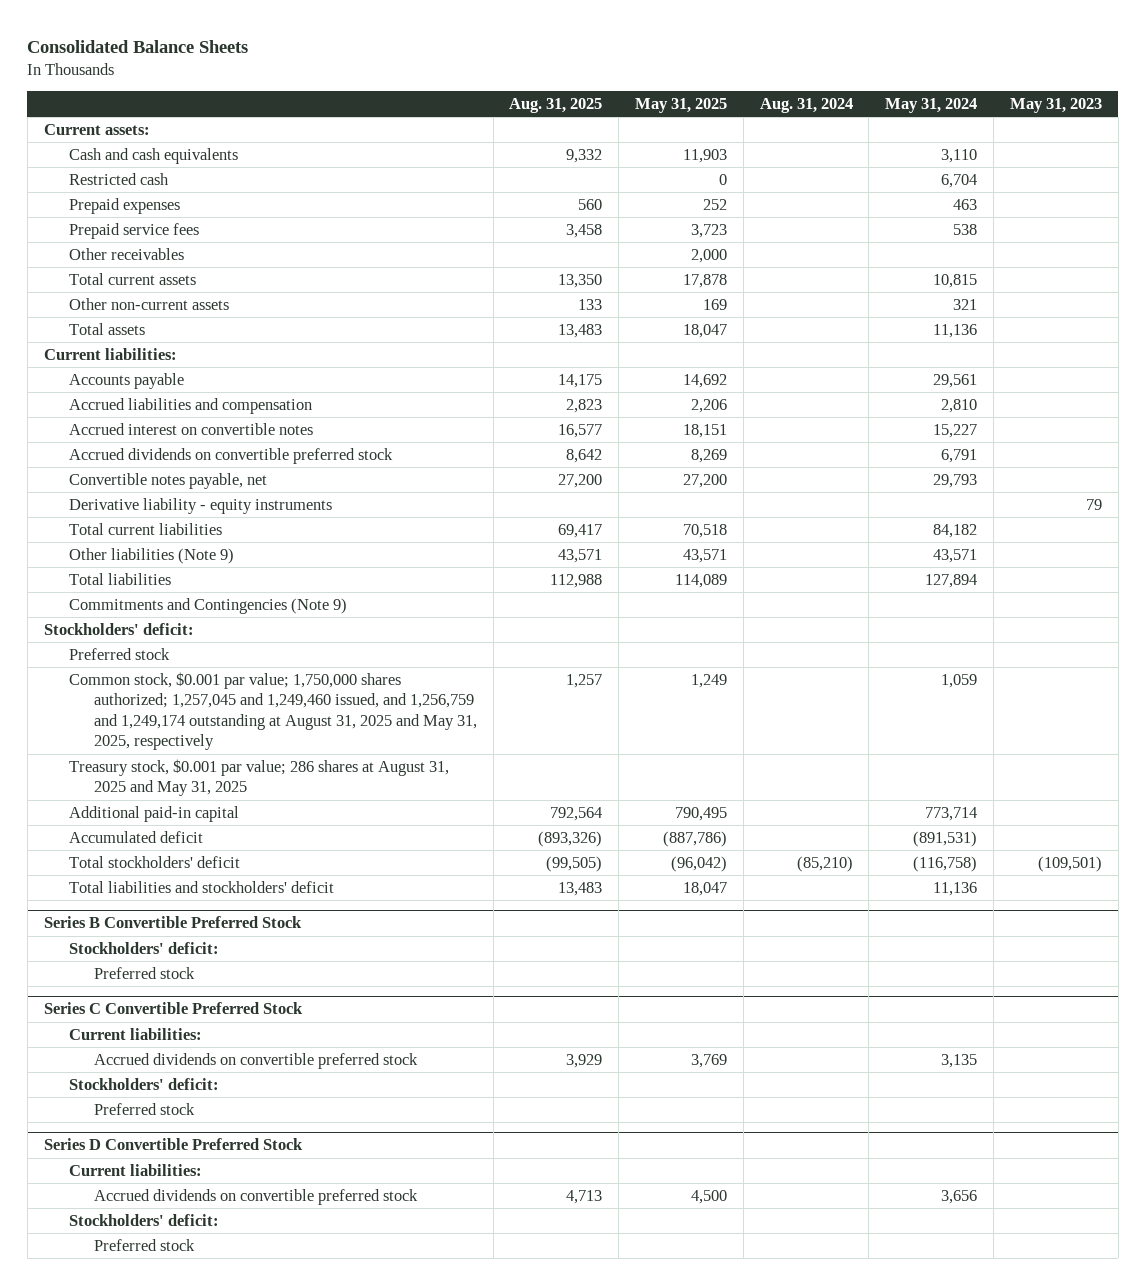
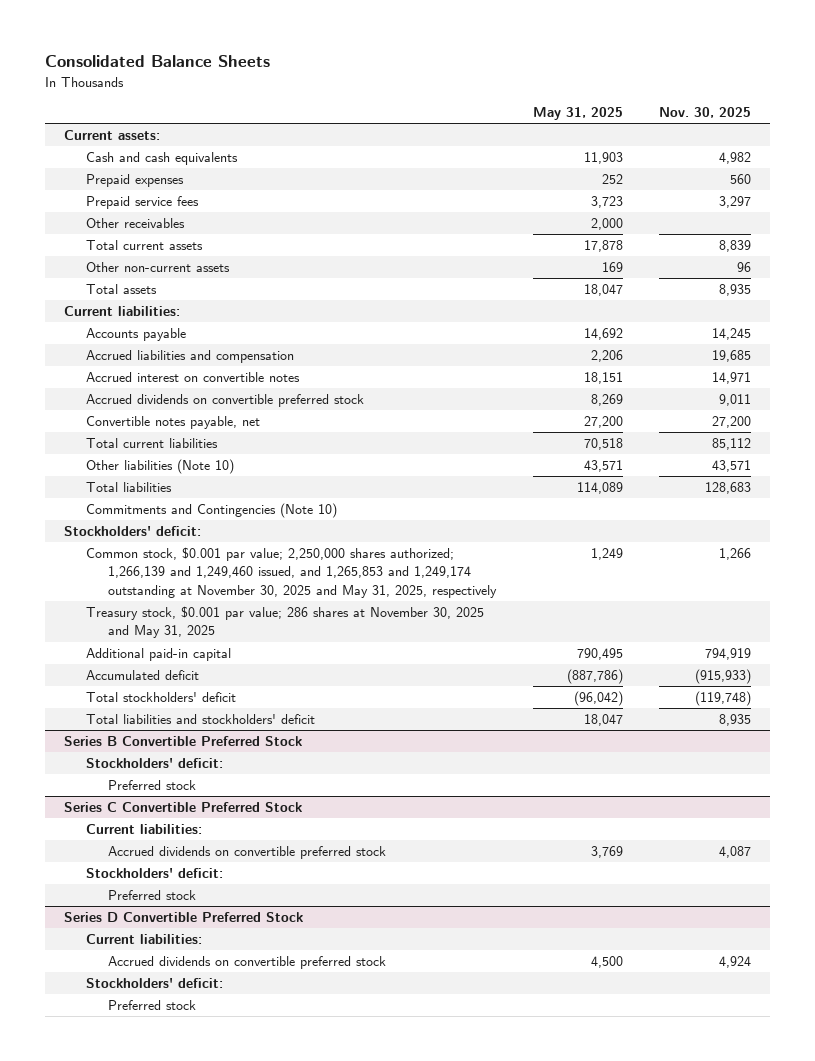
- | Aug. 31, 2025 | May 31, 2025 | Aug. 31, 2024 | May 31, 2024 | May 31, 2023
+ | May 31, 2025 | Nov. 30, 2025
- Restricted cash | | 0 | | 6,704 |
- Derivative liability - equity instruments | | | | | 79
- Other liabilities (Note 9) | 43,571 | 43,571 | | 43,571 |
+ Other liabilities (Note 10) | 43,571 | 43,571
- Commitments and Contingencies (Note 9)
+ Commitments and Contingencies (Note 10)
- Preferred stock
- Common stock, $0.001 par value; 1,750,000 shares authorized; 1,257,045 and 1,249,460 issued, and 1,256,759 and 1,249,174 outstanding at August 31, 2025 and May 31, 2025, respectively | 1,257 | 1,249 | | 1,059 |
- Treasury stock, $0.001 par value; 286 shares at August 31, 2025 and May 31, 2025
+ Common stock, $0.001 par value; 2,250,000 shares authorized; 1,266,139 and 1,249,460 issued, and 1,265,853 and 1,249,174 outstanding at November 30, 2025 and May 31, 2025, respectively | 1,249 | 1,266
+ Treasury stock, $0.001 par value; 286 shares at November 30, 2025 and May 31, 2025

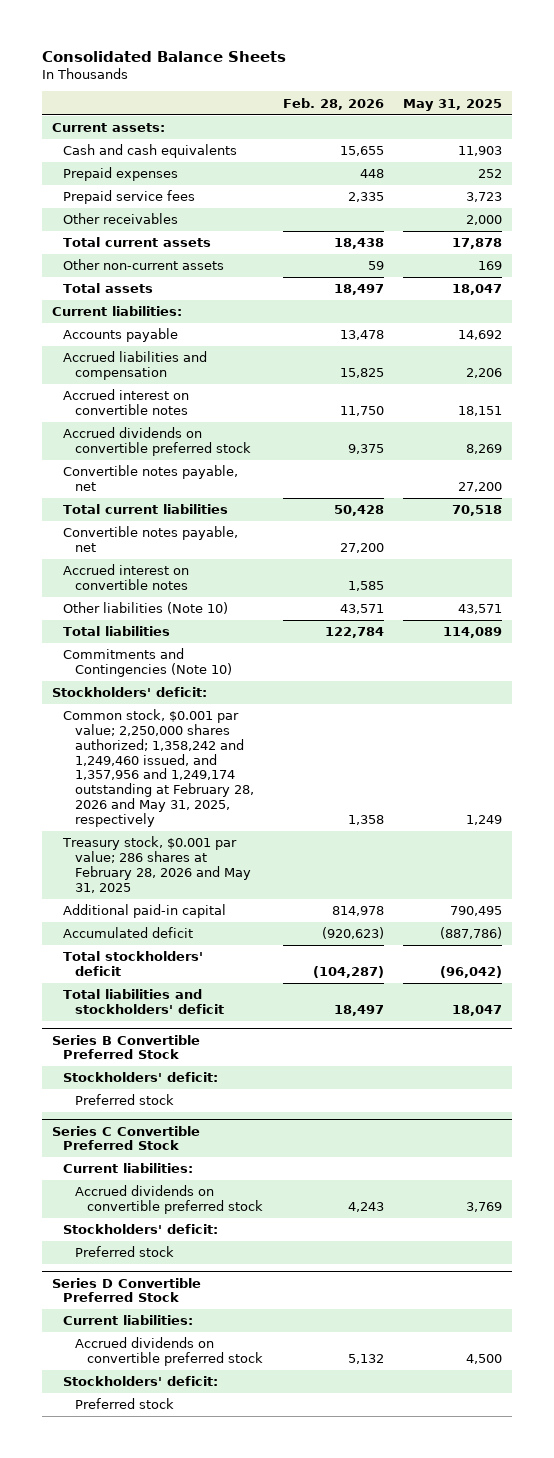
- | May 31, 2025 | Nov. 30, 2025
+ | Feb. 28, 2026 | May 31, 2025
+ Convertible notes payable, net | 27,200 |
+ Accrued interest on convertible notes | 1,585 |
- Common stock, $0.001 par value; 2,250,000 shares authorized; 1,266,139 and 1,249,460 issued, and 1,265,853 and 1,249,174 outstanding at November 30, 2025 and May 31, 2025, respectively | 1,249 | 1,266
- Treasury stock, $0.001 par value; 286 shares at November 30, 2025 and May 31, 2025
+ Common stock, $0.001 par value; 2,250,000 shares authorized; 1,358,242 and 1,249,460 issued, and 1,357,956 and 1,249,174 outstanding at February 28, 2026 and May 31, 2025, respectively | 1,358 | 1,249
+ Treasury stock, $0.001 par value; 286 shares at February 28, 2026 and May 31, 2025

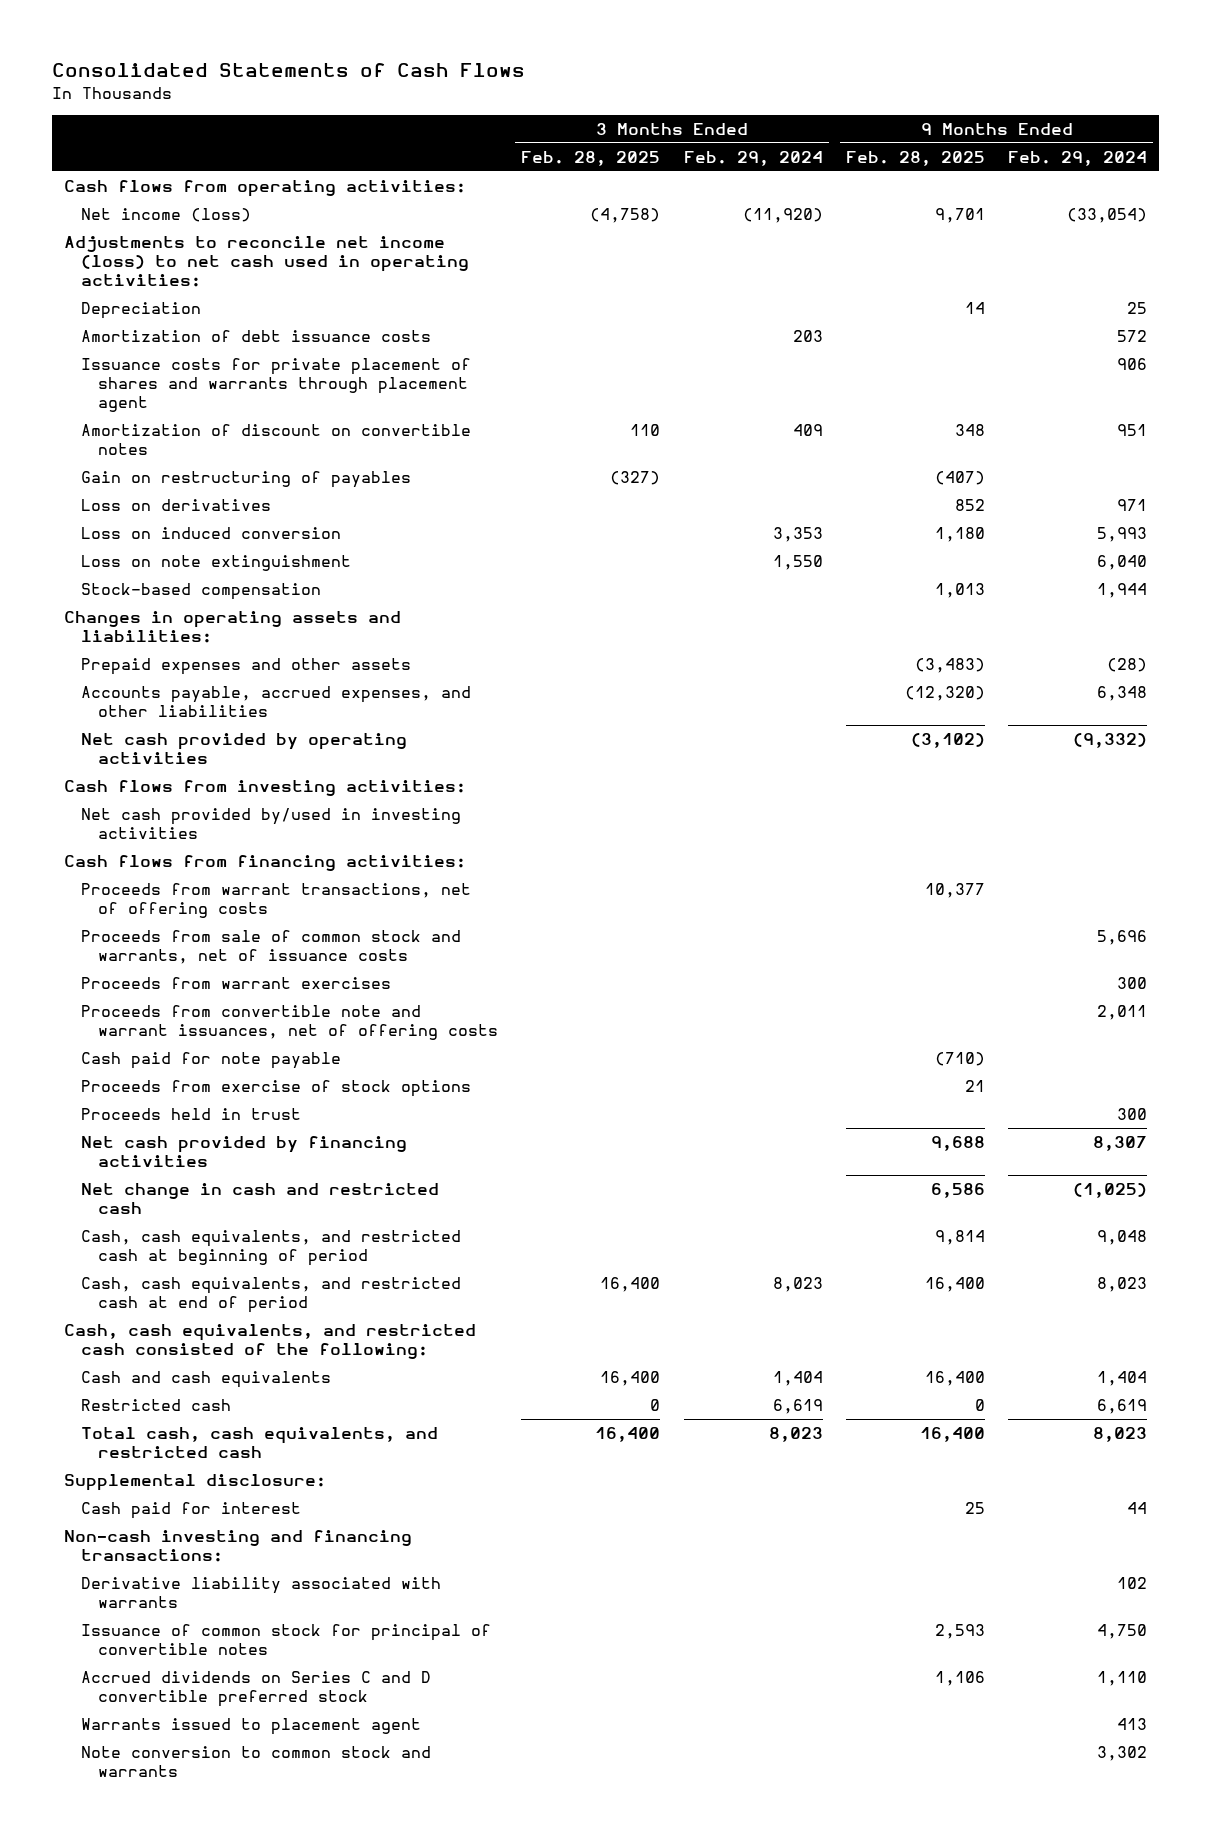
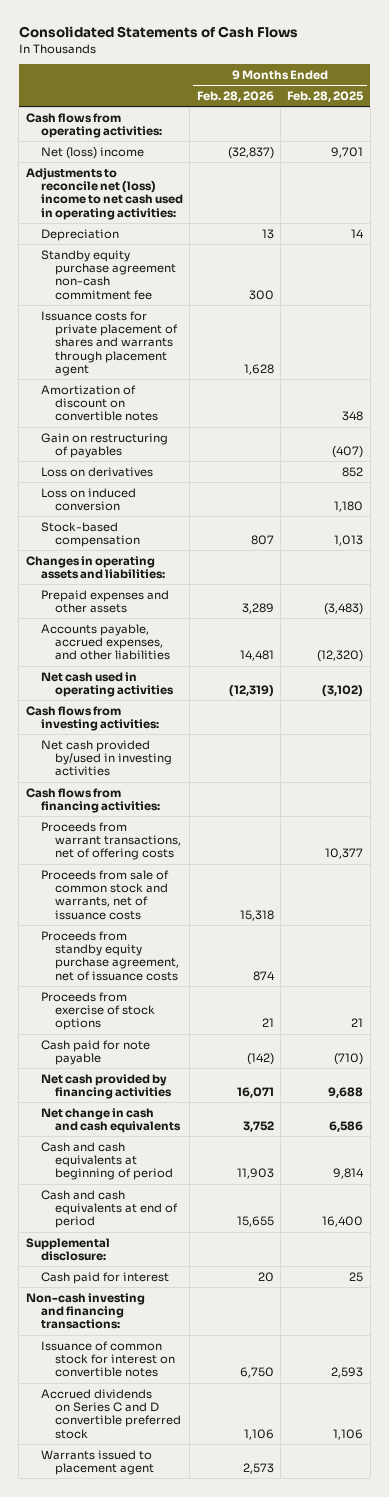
- | 3 Months Ended Feb. 28, 2025 | 3 Months Ended Feb. 29, 2024 | 9 Months Ended Feb. 28, 2025 | 9 Months Ended Feb. 29, 2024
+ | 9 Months Ended Feb. 28, 2026 | 9 Months Ended Feb. 28, 2025
- Net income (loss) | (4,758) | (11,920) | 9,701 | (33,054)
- Adjustments to reconcile net income (loss) to net cash used in operating activities:
+ Net (loss) income | (32,837) | 9,701
+ Adjustments to reconcile net (loss) income to net cash used in operating activities:
- Amortization of debt issuance costs | | 203 | | 572
+ Standby equity purchase agreement non-cash commitment fee | 300 |
- Loss on note extinguishment | | 1,550 | | 6,040
- Net cash provided by operating activities | | | (3,102) | (9,332)
+ Net cash used in operating activities | (12,319) | (3,102)
- Proceeds from warrant exercises | | | | 300
- Proceeds from convertible note and warrant issuances, net of offering costs | | | | 2,011
+ Proceeds from standby equity purchase agreement, net of issuance costs | 874 |
- Proceeds held in trust | | | | 300
moved down: Cash paid for note payable | (142) | (710)
- Net change in cash and restricted cash | | | 6,586 | (1,025)
- Cash, cash equivalents, and restricted cash at beginning of period | | | 9,814 | 9,048
- Cash, cash equivalents, and restricted cash at end of period | 16,400 | 8,023 | 16,400 | 8,023
- Cash, cash equivalents, and restricted cash consisted of the following:
- Cash and cash equivalents | 16,400 | 1,404 | 16,400 | 1,404
- Restricted cash | 0 | 6,619 | 0 | 6,619
- Total cash, cash equivalents, and restricted cash | 16,400 | 8,023 | 16,400 | 8,023
+ Net change in cash and cash equivalents | 3,752 | 6,586
+ Cash and cash equivalents at beginning of period | 11,903 | 9,814
+ Cash and cash equivalents at end of period | 15,655 | 16,400
- Derivative liability associated with warrants | | | | 102
- Issuance of common stock for principal of convertible notes | | | 2,593 | 4,750
+ Issuance of common stock for interest on convertible notes | 6,750 | 2,593
- Note conversion to common stock and warrants | | | | 3,302

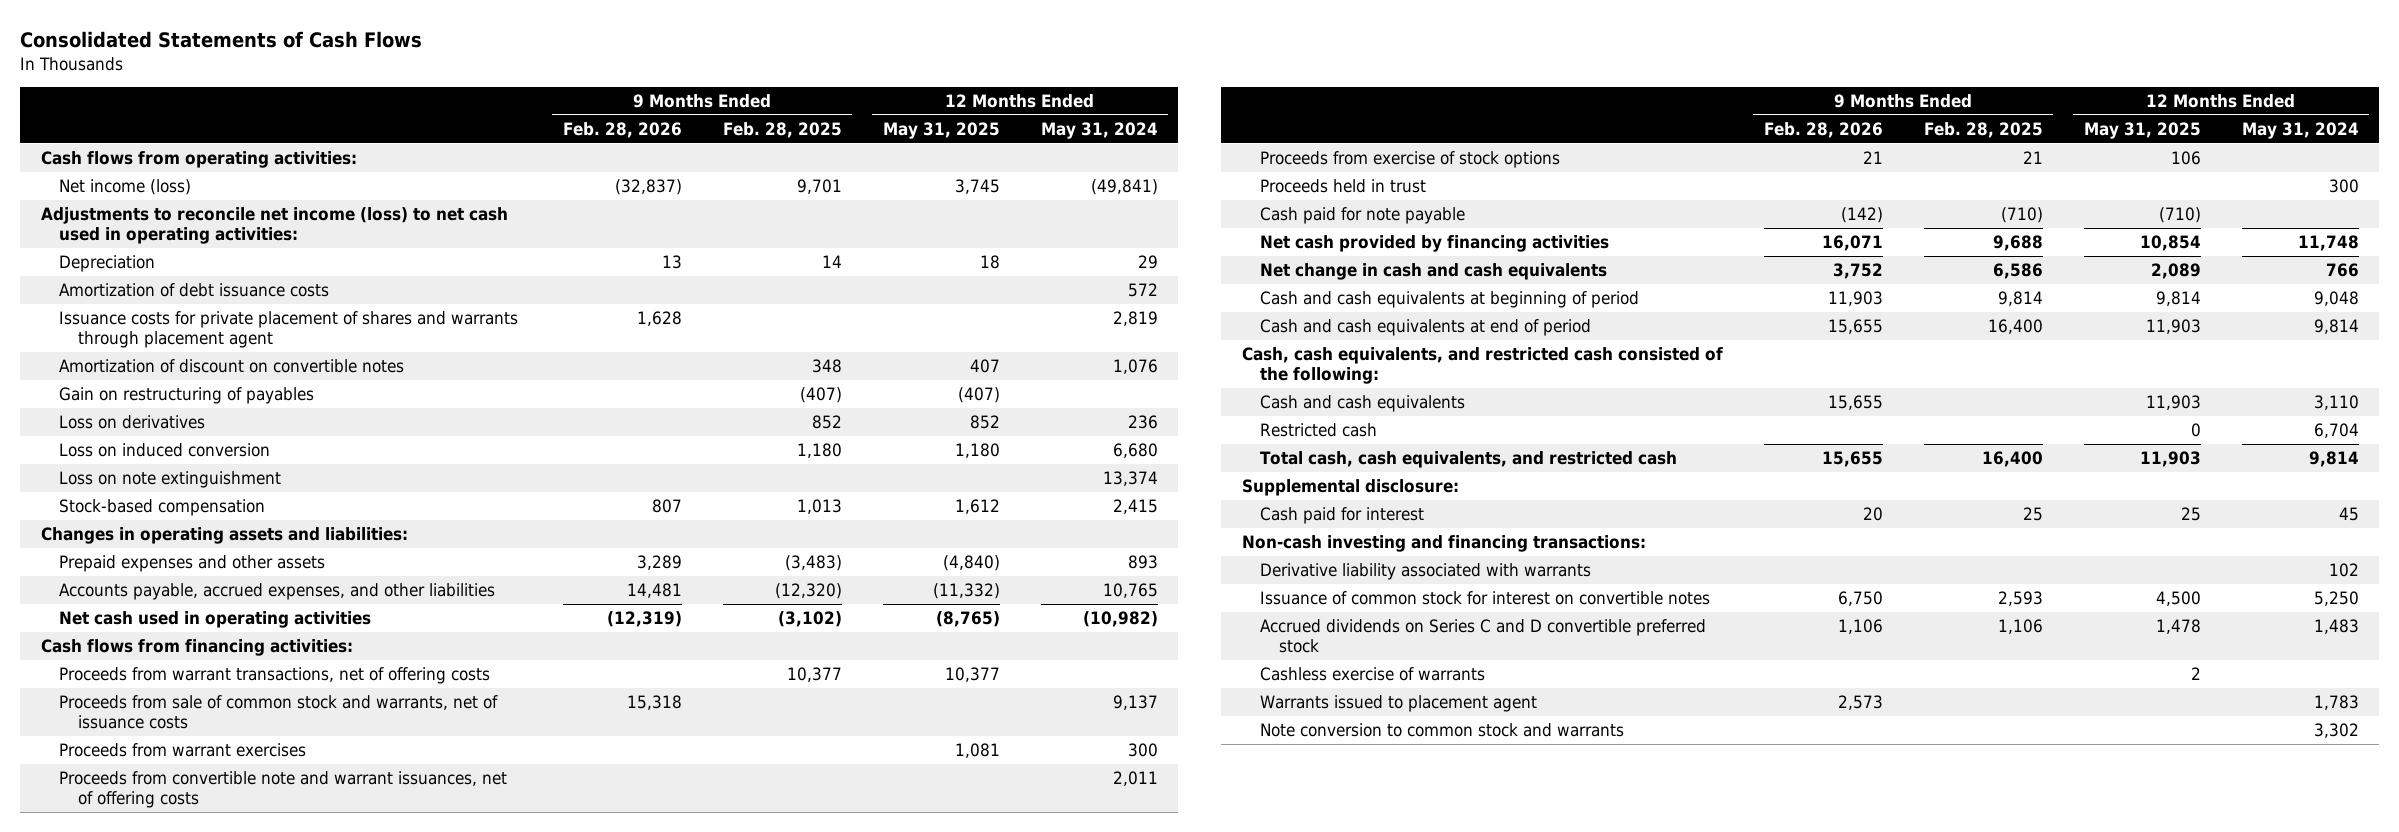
- | 9 Months Ended Feb. 28, 2026 | 9 Months Ended Feb. 28, 2025
+ | 9 Months Ended Feb. 28, 2026 | 9 Months Ended Feb. 28, 2025 | 12 Months Ended May 31, 2025 | 12 Months Ended May 31, 2024
- Net (loss) income | (32,837) | 9,701
- Adjustments to reconcile net (loss) income to net cash used in operating activities:
+ Net income (loss) | (32,837) | 9,701 | 3,745 | (49,841)
+ Adjustments to reconcile net income (loss) to net cash used in operating activities:
- Standby equity purchase agreement non-cash commitment fee | 300 |
+ Amortization of debt issuance costs | | | | 572
+ Loss on note extinguishment | | | | 13,374
- Cash flows from investing activities:
- Net cash provided by/used in investing activities
- Proceeds from standby equity purchase agreement, net of issuance costs | 874 |
+ Proceeds from warrant exercises | | | 1,081 | 300
+ Proceeds from convertible note and warrant issuances, net of offering costs | | | | 2,011
+ Proceeds held in trust | | | | 300
+ Cash, cash equivalents, and restricted cash consisted of the following:
+ Cash and cash equivalents | 15,655 | | 11,903 | 3,110
+ Restricted cash | | | 0 | 6,704
+ Total cash, cash equivalents, and restricted cash | 15,655 | 16,400 | 11,903 | 9,814
+ Derivative liability associated with warrants | | | | 102
+ Cashless exercise of warrants | | | 2 |
+ Note conversion to common stock and warrants | | | | 3,302

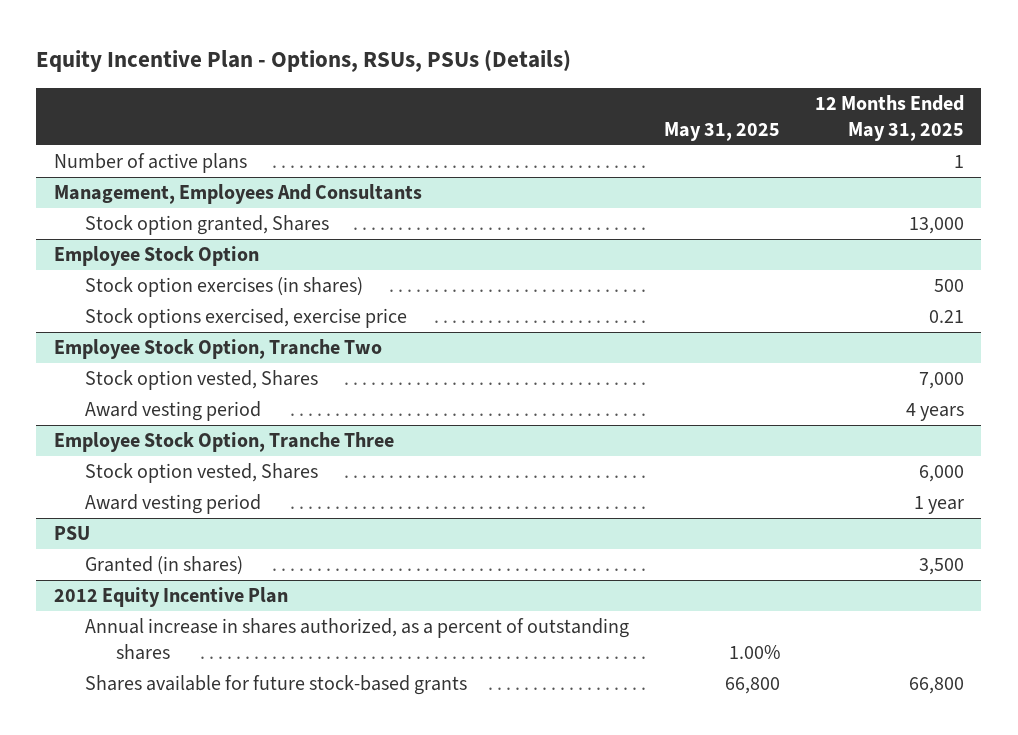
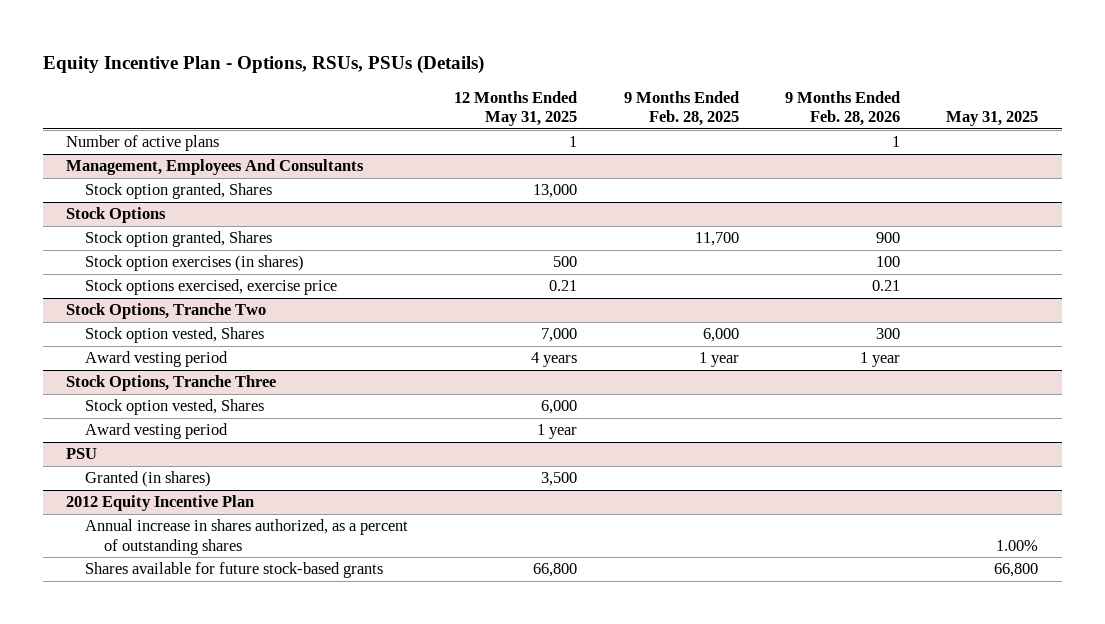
- | May 31, 2025 | 12 Months Ended May 31, 2025
+ | 12 Months Ended May 31, 2025 | 9 Months Ended Feb. 28, 2025 | 9 Months Ended Feb. 28, 2026 | May 31, 2025
- Employee Stock Option
+ Stock Options
+ Stock option granted, Shares | | 11,700 | 900 |
- Employee Stock Option, Tranche Two
+ Stock Options, Tranche Two
- Employee Stock Option, Tranche Three
+ Stock Options, Tranche Three

